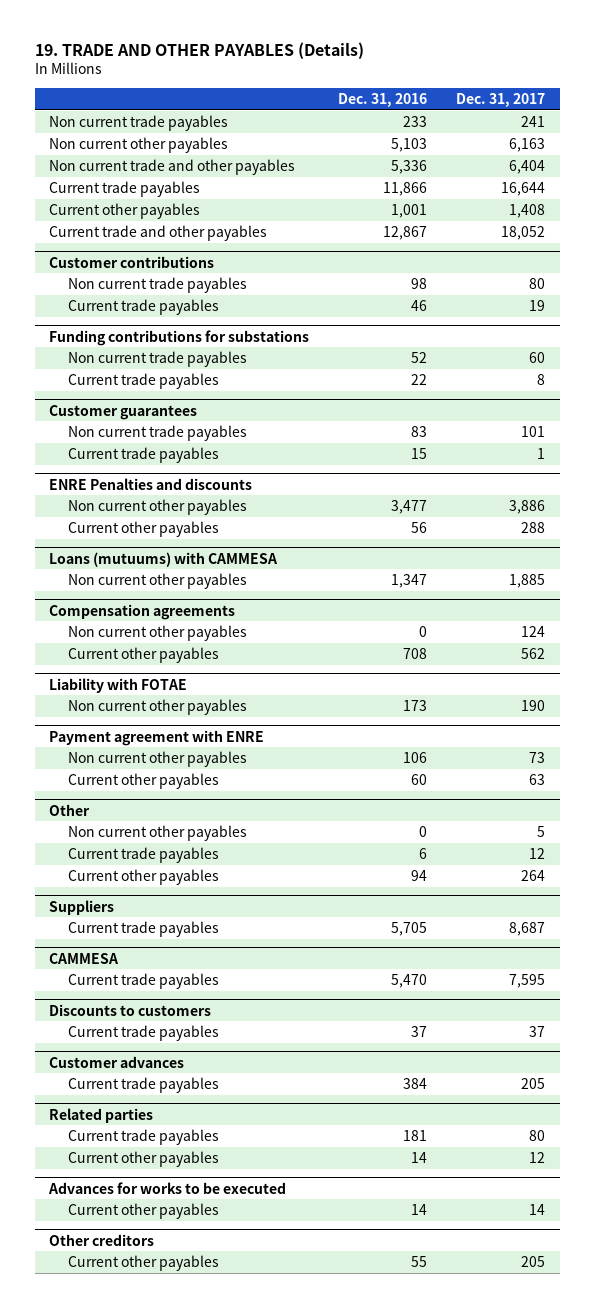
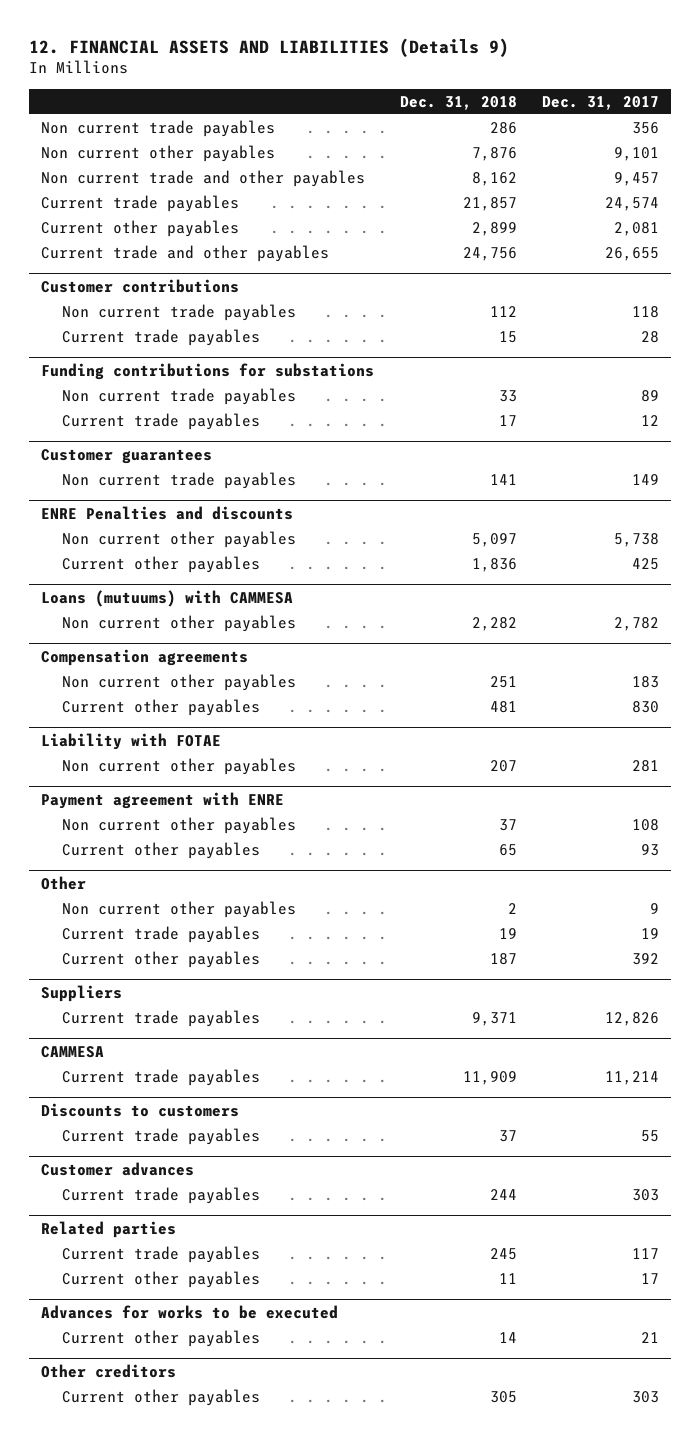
- 19. TRADE AND OTHER PAYABLES (Details)
+ 12. FINANCIAL ASSETS AND LIABILITIES (Details 9)
- | Dec. 31, 2016 | Dec. 31, 2017
+ | Dec. 31, 2018 | Dec. 31, 2017
- Non current trade payables | 233 | 241
- Non current other payables | 5,103 | 6,163
- Non current trade and other payables | 5,336 | 6,404
- Current trade payables | 11,866 | 16,644
- Current other payables | 1,001 | 1,408
- Current trade and other payables | 12,867 | 18,052
+ Non current trade payables | 286 | 356
+ Non current other payables | 7,876 | 9,101
+ Non current trade and other payables | 8,162 | 9,457
+ Current trade payables | 21,857 | 24,574
+ Current other payables | 2,899 | 2,081
+ Current trade and other payables | 24,756 | 26,655
@ Customer contributions
- Non current trade payables | 98 | 80
- Current trade payables | 46 | 19
+ Non current trade payables | 112 | 118
+ Current trade payables | 15 | 28
@ Funding contributions for substations
- Non current trade payables | 52 | 60
- Current trade payables | 22 | 8
+ Non current trade payables | 33 | 89
+ Current trade payables | 17 | 12
@ Customer guarantees
- Non current trade payables | 83 | 101
- Current trade payables | 15 | 1
+ Non current trade payables | 141 | 149
@ ENRE Penalties and discounts
- Non current other payables | 3,477 | 3,886
- Current other payables | 56 | 288
+ Non current other payables | 5,097 | 5,738
+ Current other payables | 1,836 | 425
@ Loans (mutuums) with CAMMESA
- Non current other payables | 1,347 | 1,885
+ Non current other payables | 2,282 | 2,782
@ Compensation agreements
- Non current other payables | 0 | 124
- Current other payables | 708 | 562
+ Non current other payables | 251 | 183
+ Current other payables | 481 | 830
@ Liability with FOTAE
- Non current other payables | 173 | 190
+ Non current other payables | 207 | 281
@ Payment agreement with ENRE
- Non current other payables | 106 | 73
- Current other payables | 60 | 63
+ Non current other payables | 37 | 108
+ Current other payables | 65 | 93
@ Other
- Non current other payables | 0 | 5
- Current trade payables | 6 | 12
- Current other payables | 94 | 264
+ Non current other payables | 2 | 9
+ Current trade payables | 19 | 19
+ Current other payables | 187 | 392
@ Suppliers
- Current trade payables | 5,705 | 8,687
+ Current trade payables | 9,371 | 12,826
@ CAMMESA
- Current trade payables | 5,470 | 7,595
+ Current trade payables | 11,909 | 11,214
@ Discounts to customers
- Current trade payables | 37 | 37
+ Current trade payables | 37 | 55
@ Customer advances
- Current trade payables | 384 | 205
+ Current trade payables | 244 | 303
@ Related parties
- Current trade payables | 181 | 80
- Current other payables | 14 | 12
+ Current trade payables | 245 | 117
+ Current other payables | 11 | 17
@ Advances for works to be executed
- Current other payables | 14 | 14
+ Current other payables | 14 | 21
@ Other creditors
- Current other payables | 55 | 205
+ Current other payables | 305 | 303

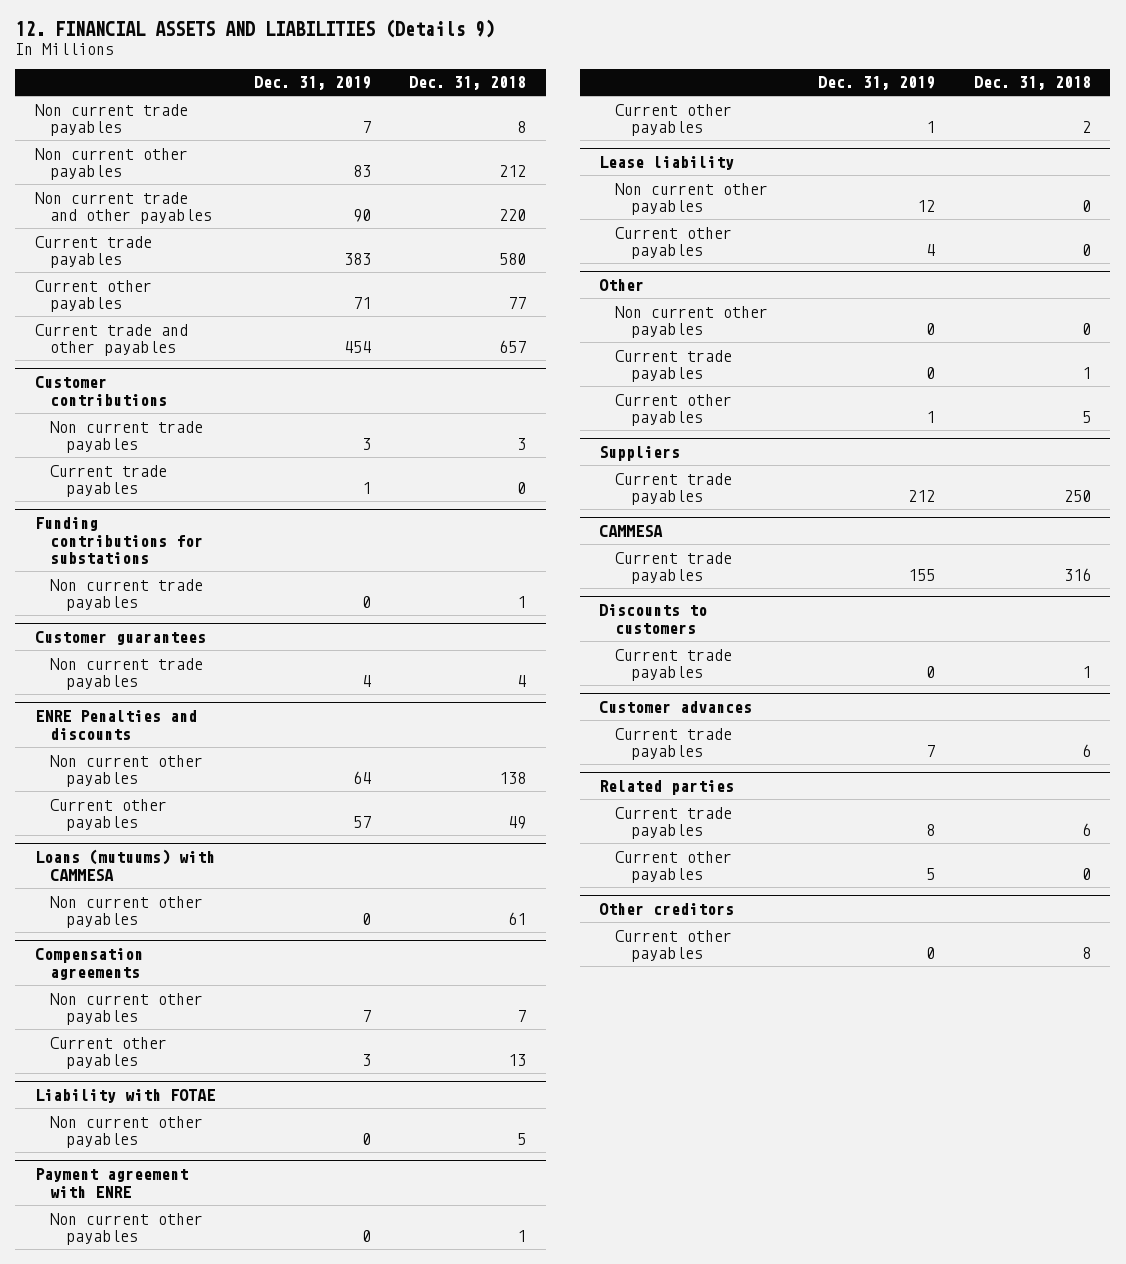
- | Dec. 31, 2018 | Dec. 31, 2017
+ | Dec. 31, 2019 | Dec. 31, 2018
- Non current trade payables | 286 | 356
- Non current other payables | 7,876 | 9,101
- Non current trade and other payables | 8,162 | 9,457
- Current trade payables | 21,857 | 24,574
- Current other payables | 2,899 | 2,081
- Current trade and other payables | 24,756 | 26,655
+ Non current trade payables | 7 | 8
+ Non current other payables | 83 | 212
+ Non current trade and other payables | 90 | 220
+ Current trade payables | 383 | 580
+ Current other payables | 71 | 77
+ Current trade and other payables | 454 | 657
@ Customer contributions
- Non current trade payables | 112 | 118
- Current trade payables | 15 | 28
+ Non current trade payables | 3 | 3
+ Current trade payables | 1 | 0
@ Funding contributions for substations
- Non current trade payables | 33 | 89
- Current trade payables | 17 | 12
+ Non current trade payables | 0 | 1
@ Customer guarantees
- Non current trade payables | 141 | 149
+ Non current trade payables | 4 | 4
@ ENRE Penalties and discounts
- Non current other payables | 5,097 | 5,738
- Current other payables | 1,836 | 425
+ Non current other payables | 64 | 138
+ Current other payables | 57 | 49
@ Loans (mutuums) with CAMMESA
- Non current other payables | 2,282 | 2,782
+ Non current other payables | 0 | 61
@ Compensation agreements
- Non current other payables | 251 | 183
- Current other payables | 481 | 830
+ Non current other payables | 7 | 7
+ Current other payables | 3 | 13
@ Liability with FOTAE
- Non current other payables | 207 | 281
+ Non current other payables | 0 | 5
@ Payment agreement with ENRE
- Non current other payables | 37 | 108
- Current other payables | 65 | 93
+ Non current other payables | 0 | 1
+ Current other payables | 1 | 2
+ Lease liability
+ Non current other payables | 12 | 0
+ Current other payables | 4 | 0
@ Other
- Non current other payables | 2 | 9
- Current trade payables | 19 | 19
- Current other payables | 187 | 392
+ Non current other payables | 0 | 0
+ Current trade payables | 0 | 1
+ Current other payables | 1 | 5
@ Suppliers
- Current trade payables | 9,371 | 12,826
+ Current trade payables | 212 | 250
@ CAMMESA
- Current trade payables | 11,909 | 11,214
+ Current trade payables | 155 | 316
@ Discounts to customers
- Current trade payables | 37 | 55
+ Current trade payables | 0 | 1
@ Customer advances
- Current trade payables | 244 | 303
+ Current trade payables | 7 | 6
@ Related parties
- Current trade payables | 245 | 117
- Current other payables | 11 | 17
- Advances for works to be executed
- Current other payables | 14 | 21
@ Related parties
+ Current trade payables | 8 | 6
+ Current other payables | 5 | 0
@ Other creditors
- Current other payables | 305 | 303
+ Current other payables | 0 | 8

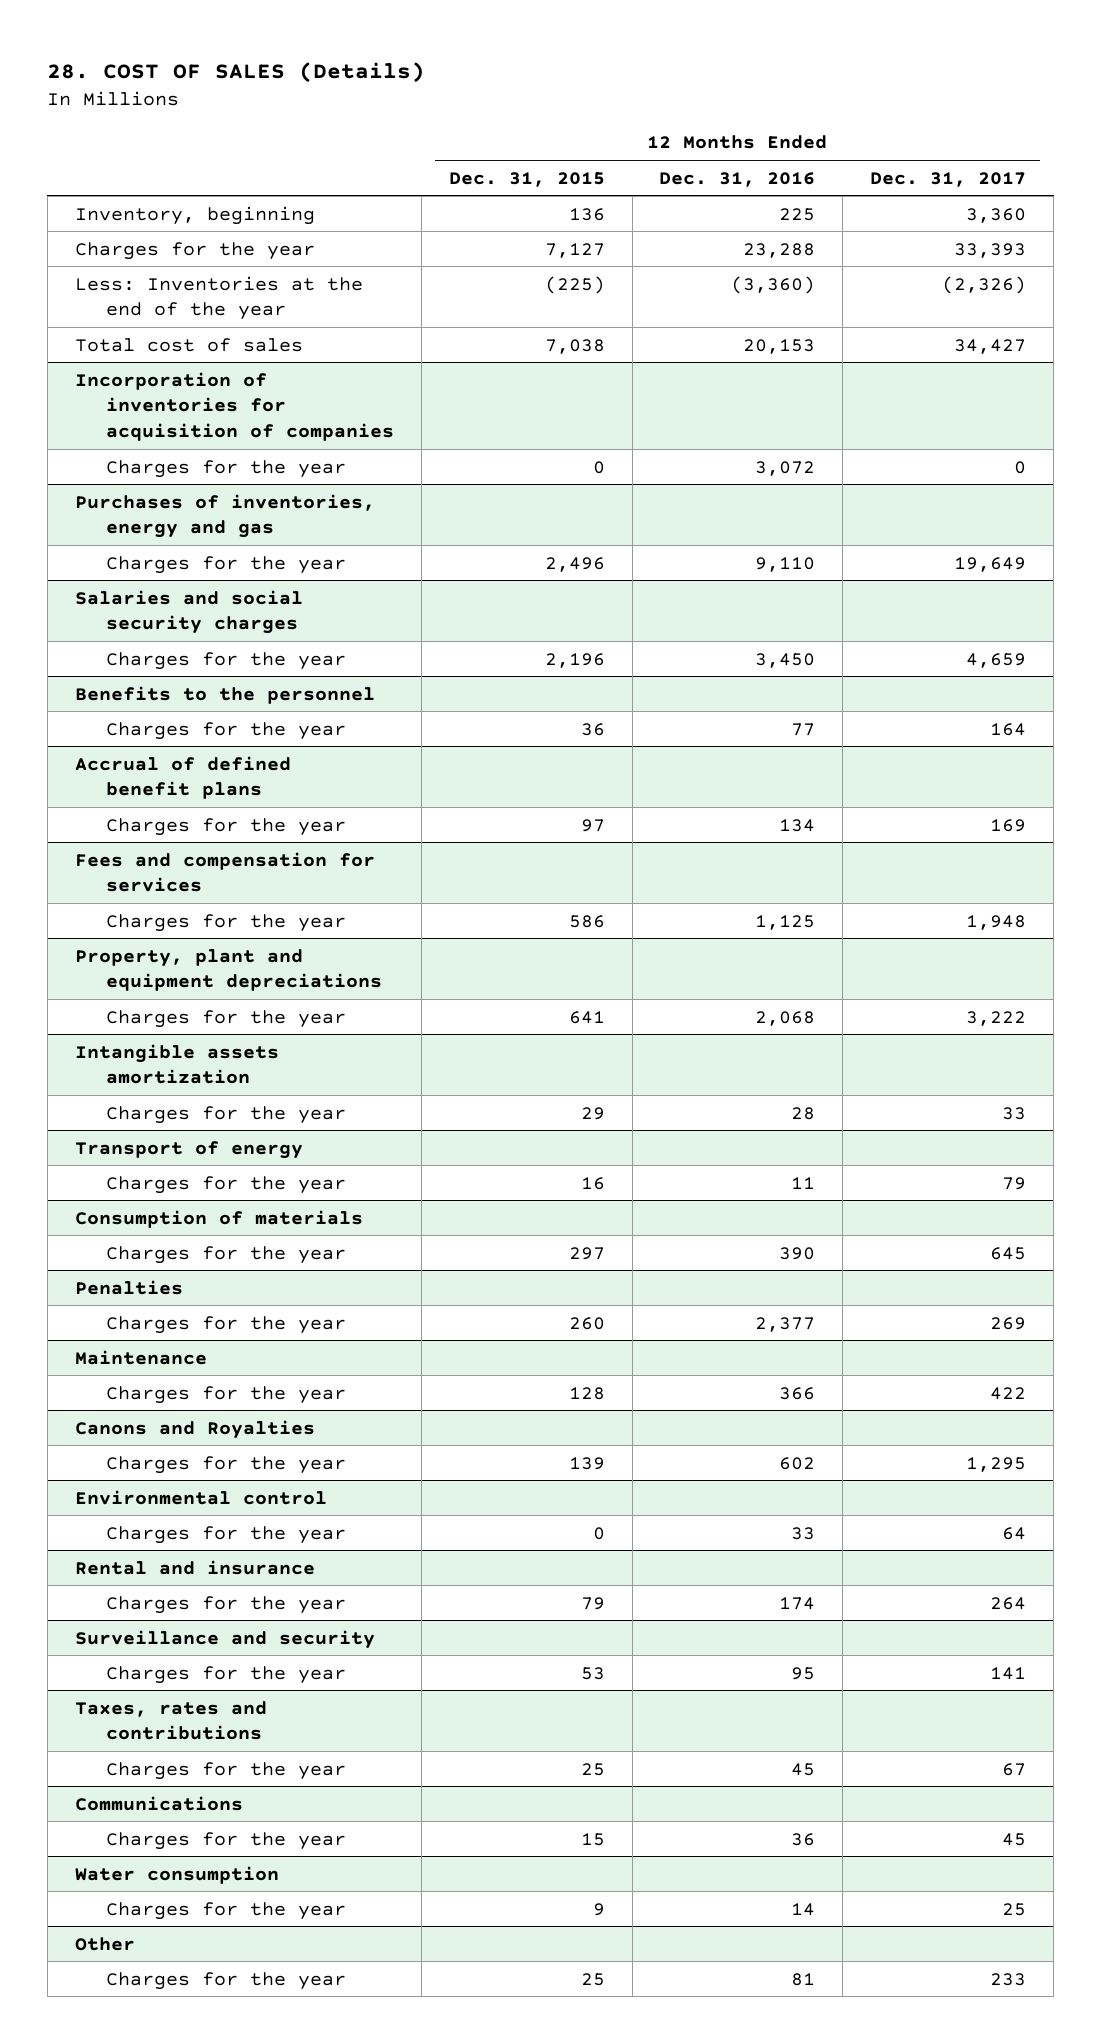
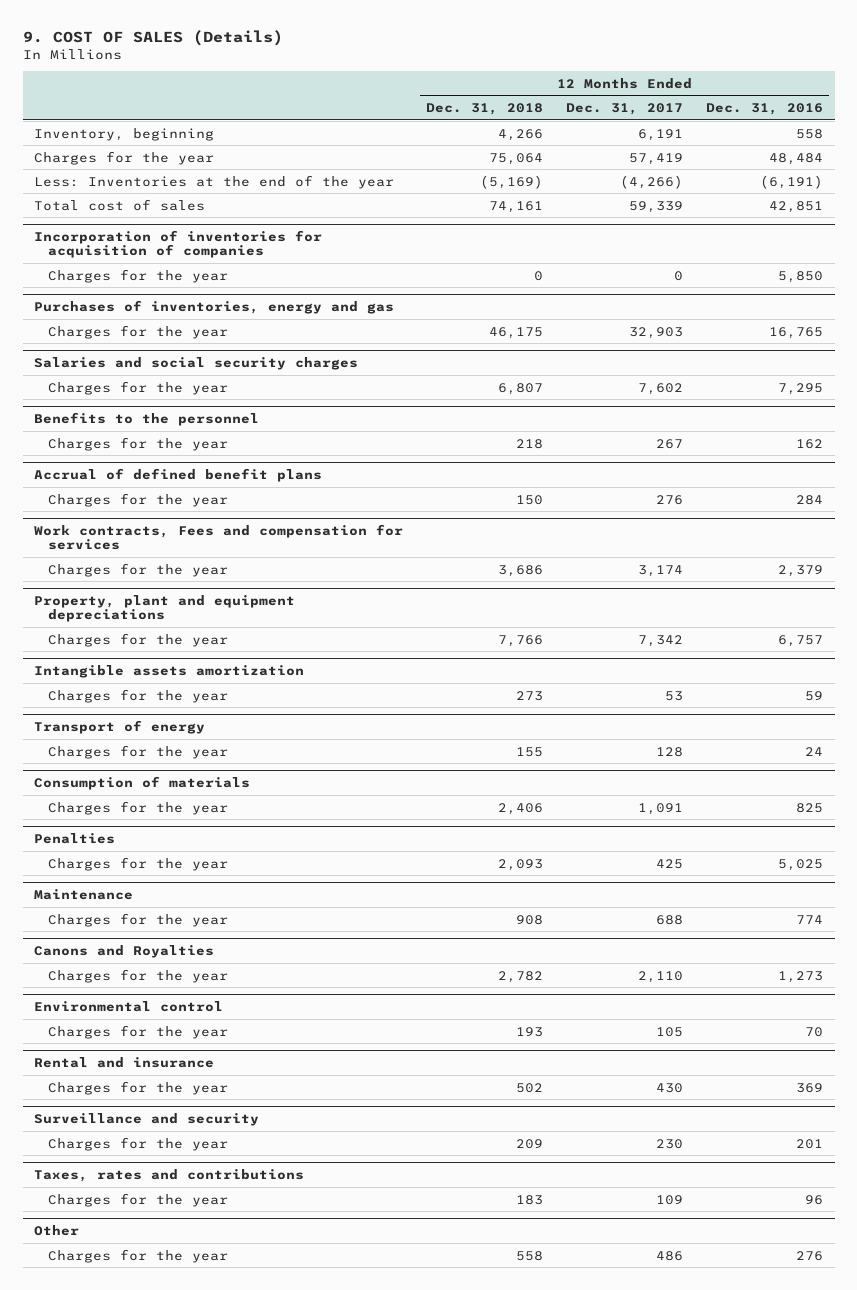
- 28. COST OF SALES (Details)
+ 9. COST OF SALES (Details)
- | 12 Months Ended Dec. 31, 2015 | 12 Months Ended Dec. 31, 2016 | 12 Months Ended Dec. 31, 2017
+ | 12 Months Ended Dec. 31, 2018 | 12 Months Ended Dec. 31, 2017 | 12 Months Ended Dec. 31, 2016
- Inventory, beginning | 136 | 225 | 3,360
- Charges for the year | 7,127 | 23,288 | 33,393
- Less: Inventories at the end of the year | (225) | (3,360) | (2,326)
- Total cost of sales | 7,038 | 20,153 | 34,427
+ Inventory, beginning | 4,266 | 6,191 | 558
+ Charges for the year | 75,064 | 57,419 | 48,484
+ Less: Inventories at the end of the year | (5,169) | (4,266) | (6,191)
+ Total cost of sales | 74,161 | 59,339 | 42,851
@ Incorporation of inventories for acquisition of companies
- Charges for the year | 0 | 3,072 | 0
+ Charges for the year | 0 | 0 | 5,850
@ Purchases of inventories, energy and gas
- Charges for the year | 2,496 | 9,110 | 19,649
+ Charges for the year | 46,175 | 32,903 | 16,765
@ Salaries and social security charges
- Charges for the year | 2,196 | 3,450 | 4,659
+ Charges for the year | 6,807 | 7,602 | 7,295
@ Benefits to the personnel
- Charges for the year | 36 | 77 | 164
+ Charges for the year | 218 | 267 | 162
@ Accrual of defined benefit plans
- Charges for the year | 97 | 134 | 169
- Fees and compensation for services
- Charges for the year | 586 | 1,125 | 1,948
@ Accrual of defined benefit plans
+ Charges for the year | 150 | 276 | 284
+ Work contracts, Fees and compensation for services
+ Charges for the year | 3,686 | 3,174 | 2,379
@ Property, plant and equipment depreciations
- Charges for the year | 641 | 2,068 | 3,222
+ Charges for the year | 7,766 | 7,342 | 6,757
@ Intangible assets amortization
- Charges for the year | 29 | 28 | 33
+ Charges for the year | 273 | 53 | 59
@ Transport of energy
- Charges for the year | 16 | 11 | 79
+ Charges for the year | 155 | 128 | 24
@ Consumption of materials
- Charges for the year | 297 | 390 | 645
+ Charges for the year | 2,406 | 1,091 | 825
@ Penalties
- Charges for the year | 260 | 2,377 | 269
+ Charges for the year | 2,093 | 425 | 5,025
@ Maintenance
- Charges for the year | 128 | 366 | 422
+ Charges for the year | 908 | 688 | 774
@ Canons and Royalties
- Charges for the year | 139 | 602 | 1,295
+ Charges for the year | 2,782 | 2,110 | 1,273
@ Environmental control
- Charges for the year | 0 | 33 | 64
+ Charges for the year | 193 | 105 | 70
@ Rental and insurance
- Charges for the year | 79 | 174 | 264
+ Charges for the year | 502 | 430 | 369
@ Surveillance and security
- Charges for the year | 53 | 95 | 141
+ Charges for the year | 209 | 230 | 201
@ Taxes, rates and contributions
- Charges for the year | 25 | 45 | 67
- Communications
- Charges for the year | 15 | 36 | 45
- Water consumption
- Charges for the year | 9 | 14 | 25
@ Taxes, rates and contributions
+ Charges for the year | 183 | 109 | 96
@ Other
- Charges for the year | 25 | 81 | 233
+ Charges for the year | 558 | 486 | 276

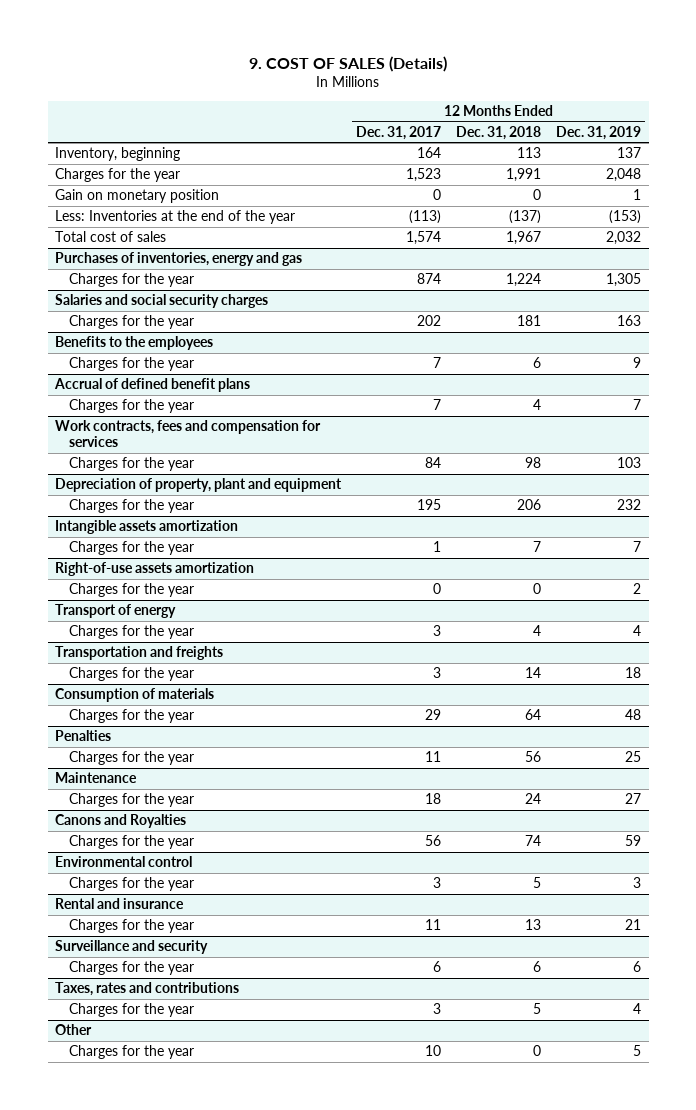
- | 12 Months Ended Dec. 31, 2018 | 12 Months Ended Dec. 31, 2017 | 12 Months Ended Dec. 31, 2016
+ | 12 Months Ended Dec. 31, 2017 | 12 Months Ended Dec. 31, 2018 | 12 Months Ended Dec. 31, 2019
- Inventory, beginning | 4,266 | 6,191 | 558
- Charges for the year | 75,064 | 57,419 | 48,484
- Less: Inventories at the end of the year | (5,169) | (4,266) | (6,191)
- Total cost of sales | 74,161 | 59,339 | 42,851
- Incorporation of inventories for acquisition of companies
- Charges for the year | 0 | 0 | 5,850
+ Inventory, beginning | 164 | 113 | 137
+ Charges for the year | 1,523 | 1,991 | 2,048
+ Gain on monetary position | 0 | 0 | 1
+ Less: Inventories at the end of the year | (113) | (137) | (153)
+ Total cost of sales | 1,574 | 1,967 | 2,032
@ Purchases of inventories, energy and gas
- Charges for the year | 46,175 | 32,903 | 16,765
+ Charges for the year | 874 | 1,224 | 1,305
@ Salaries and social security charges
- Charges for the year | 6,807 | 7,602 | 7,295
- Benefits to the personnel
- Charges for the year | 218 | 267 | 162
@ Salaries and social security charges
+ Charges for the year | 202 | 181 | 163
+ Benefits to the employees
+ Charges for the year | 7 | 6 | 9
@ Accrual of defined benefit plans
- Charges for the year | 150 | 276 | 284
- Work contracts, Fees and compensation for services
- Charges for the year | 3,686 | 3,174 | 2,379
- Property, plant and equipment depreciations
- Charges for the year | 7,766 | 7,342 | 6,757
@ Accrual of defined benefit plans
+ Charges for the year | 7 | 4 | 7
+ Work contracts, fees and compensation for services
+ Charges for the year | 84 | 98 | 103
+ Depreciation of property, plant and equipment
+ Charges for the year | 195 | 206 | 232
@ Intangible assets amortization
- Charges for the year | 273 | 53 | 59
+ Charges for the year | 1 | 7 | 7
+ Right-of-use assets amortization
+ Charges for the year | 0 | 0 | 2
@ Transport of energy
- Charges for the year | 155 | 128 | 24
+ Charges for the year | 3 | 4 | 4
+ Transportation and freights
+ Charges for the year | 3 | 14 | 18
@ Consumption of materials
- Charges for the year | 2,406 | 1,091 | 825
+ Charges for the year | 29 | 64 | 48
@ Penalties
- Charges for the year | 2,093 | 425 | 5,025
+ Charges for the year | 11 | 56 | 25
@ Maintenance
- Charges for the year | 908 | 688 | 774
+ Charges for the year | 18 | 24 | 27
@ Canons and Royalties
- Charges for the year | 2,782 | 2,110 | 1,273
+ Charges for the year | 56 | 74 | 59
@ Environmental control
- Charges for the year | 193 | 105 | 70
+ Charges for the year | 3 | 5 | 3
@ Rental and insurance
- Charges for the year | 502 | 430 | 369
+ Charges for the year | 11 | 13 | 21
@ Surveillance and security
- Charges for the year | 209 | 230 | 201
+ Charges for the year | 6 | 6 | 6
@ Taxes, rates and contributions
- Charges for the year | 183 | 109 | 96
+ Charges for the year | 3 | 5 | 4
@ Other
- Charges for the year | 558 | 486 | 276
+ Charges for the year | 10 | 0 | 5

